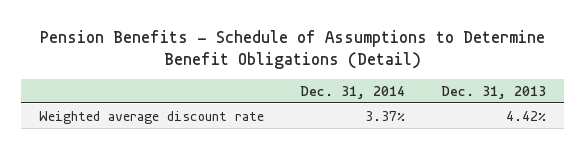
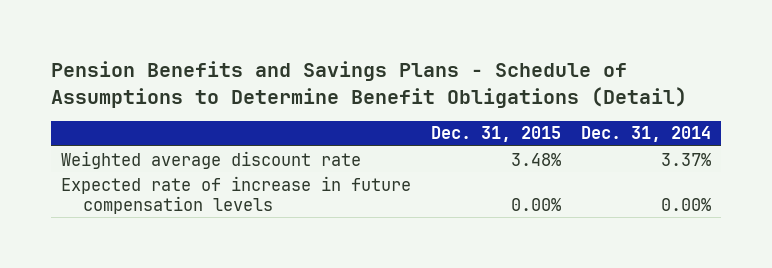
- Pension Benefits - Schedule of Assumptions to Determine Benefit Obligations (Detail)
+ Pension Benefits and Savings Plans - Schedule of Assumptions to Determine Benefit Obligations (Detail)
- | Dec. 31, 2014 | Dec. 31, 2013
+ | Dec. 31, 2015 | Dec. 31, 2014
+ Expected rate of increase in future compensation levels | 0.00% | 0.00%

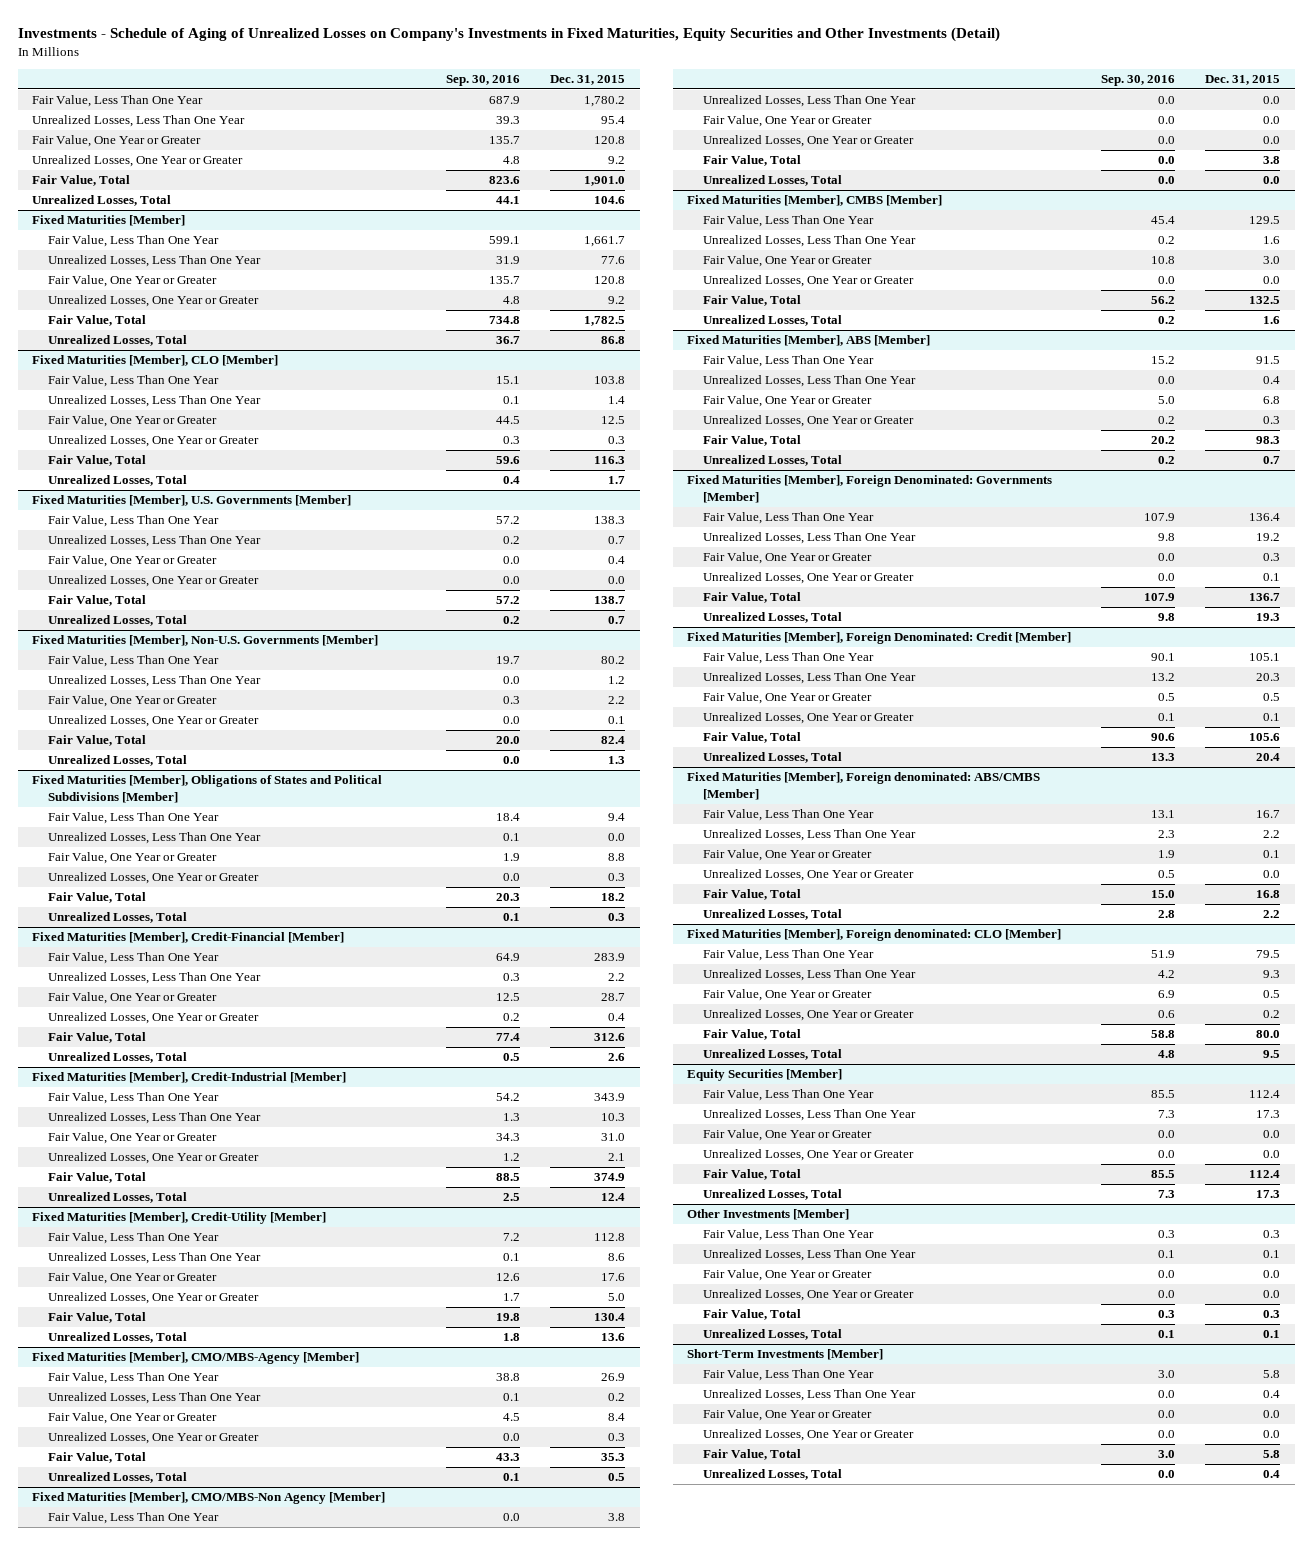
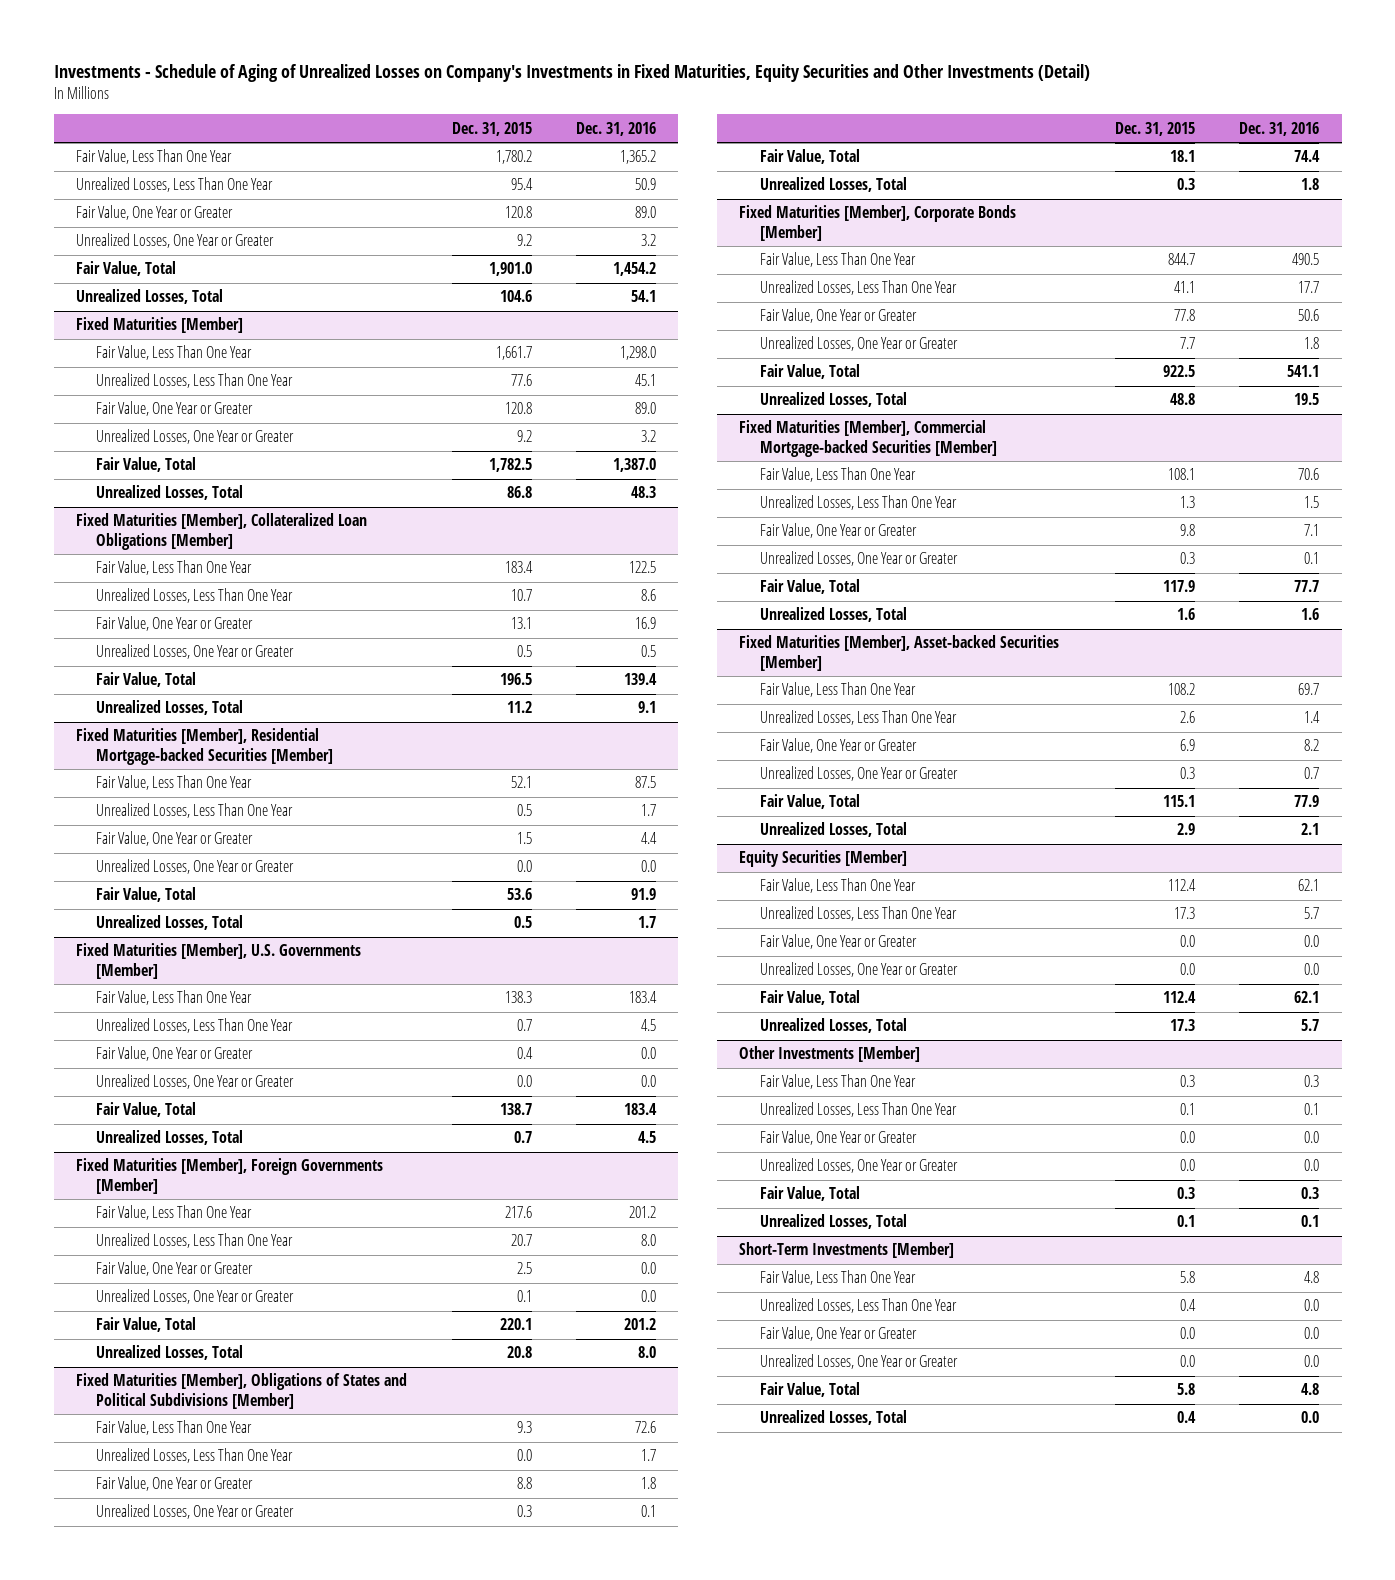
- | Sep. 30, 2016 | Dec. 31, 2015
+ | Dec. 31, 2015 | Dec. 31, 2016
- Fixed Maturities [Member], CLO [Member]
- Fair Value, Less Than One Year | 15.1 | 103.8
- Unrealized Losses, Less Than One Year | 0.1 | 1.4
- Fair Value, One Year or Greater | 44.5 | 12.5
- Unrealized Losses, One Year or Greater | 0.3 | 0.3
- Fair Value, Total | 59.6 | 116.3
- Unrealized Losses, Total | 0.4 | 1.7
+ Fixed Maturities [Member], Collateralized Loan Obligations [Member]
+ Fair Value, Less Than One Year | 183.4 | 122.5
+ Unrealized Losses, Less Than One Year | 10.7 | 8.6
+ Fair Value, One Year or Greater | 13.1 | 16.9
+ Unrealized Losses, One Year or Greater | 0.5 | 0.5
+ Fair Value, Total | 196.5 | 139.4
+ Unrealized Losses, Total | 11.2 | 9.1
+ Fixed Maturities [Member], Residential Mortgage-backed Securities [Member]
+ Fair Value, Less Than One Year | 52.1 | 87.5
+ Unrealized Losses, Less Than One Year | 0.5 | 1.7
+ Fair Value, One Year or Greater | 1.5 | 4.4
+ Unrealized Losses, One Year or Greater | 0.0 | 0.0
+ Fair Value, Total | 53.6 | 91.9
+ Unrealized Losses, Total | 0.5 | 1.7
- Fixed Maturities [Member], Non-U.S. Governments [Member]
- Fair Value, Less Than One Year | 19.7 | 80.2
- Unrealized Losses, Less Than One Year | 0.0 | 1.2
- Fair Value, One Year or Greater | 0.3 | 2.2
+ Fixed Maturities [Member], Foreign Governments [Member]
+ Fair Value, Less Than One Year | 217.6 | 201.2
+ Unrealized Losses, Less Than One Year | 20.7 | 8.0
+ Fair Value, One Year or Greater | 2.5 | 0.0
- Fair Value, Total | 20.0 | 82.4
- Unrealized Losses, Total | 0.0 | 1.3
+ Fair Value, Total | 220.1 | 201.2
+ Unrealized Losses, Total | 20.8 | 8.0
@ Fixed Maturities [Member], Obligations of States and Political Subdivisions [Member]
- Fair Value, Less Than One Year | 18.4 | 9.4
+ Fair Value, Less Than One Year | 9.3 | 72.6
- Fair Value, Total | 20.3 | 18.2
+ Fair Value, Total | 18.1 | 74.4
- Fixed Maturities [Member], Credit-Financial [Member]
- Fair Value, Less Than One Year | 64.9 | 283.9
- Unrealized Losses, Less Than One Year | 0.3 | 2.2
- Fair Value, One Year or Greater | 12.5 | 28.7
- Unrealized Losses, One Year or Greater | 0.2 | 0.4
- Fair Value, Total | 77.4 | 312.6
- Unrealized Losses, Total | 0.5 | 2.6
- Fixed Maturities [Member], Credit-Industrial [Member]
- Fair Value, Less Than One Year | 54.2 | 343.9
- Unrealized Losses, Less Than One Year | 1.3 | 10.3
- Fair Value, One Year or Greater | 34.3 | 31.0
- Unrealized Losses, One Year or Greater | 1.2 | 2.1
- Fair Value, Total | 88.5 | 374.9
- Unrealized Losses, Total | 2.5 | 12.4
- Fixed Maturities [Member], Credit-Utility [Member]
- Fair Value, Less Than One Year | 7.2 | 112.8
- Unrealized Losses, Less Than One Year | 0.1 | 8.6
- Fair Value, One Year or Greater | 12.6 | 17.6
- Unrealized Losses, One Year or Greater | 1.7 | 5.0
- Fair Value, Total | 19.8 | 130.4
- Unrealized Losses, Total | 1.8 | 13.6
- Fixed Maturities [Member], CMO/MBS-Agency [Member]
- Fair Value, Less Than One Year | 38.8 | 26.9
- Unrealized Losses, Less Than One Year | 0.1 | 0.2
- Fair Value, One Year or Greater | 4.5 | 8.4
+ Fixed Maturities [Member], Corporate Bonds [Member]
+ Fair Value, Less Than One Year | 844.7 | 490.5
+ Unrealized Losses, Less Than One Year | 41.1 | 17.7
+ Fair Value, One Year or Greater | 77.8 | 50.6
+ Unrealized Losses, One Year or Greater | 7.7 | 1.8
+ Fair Value, Total | 922.5 | 541.1
+ Unrealized Losses, Total | 48.8 | 19.5
+ Fixed Maturities [Member], Commercial Mortgage-backed Securities [Member]
+ Fair Value, Less Than One Year | 108.1 | 70.6
+ Unrealized Losses, Less Than One Year | 1.3 | 1.5
+ Fair Value, One Year or Greater | 9.8 | 7.1
- Fair Value, Total | 43.3 | 35.3
- Unrealized Losses, Total | 0.1 | 0.5
- Fixed Maturities [Member], CMO/MBS-Non Agency [Member]
- Fair Value, Less Than One Year | 0.0 | 3.8
- Unrealized Losses, Less Than One Year | 0.0 | 0.0
- Fair Value, One Year or Greater | 0.0 | 0.0
- Unrealized Losses, One Year or Greater | 0.0 | 0.0
- Fair Value, Total | 0.0 | 3.8
- Unrealized Losses, Total | 0.0 | 0.0
- Fixed Maturities [Member], CMBS [Member]
- Fair Value, Less Than One Year | 45.4 | 129.5
- Unrealized Losses, Less Than One Year | 0.2 | 1.6
- Fair Value, One Year or Greater | 10.8 | 3.0
- Unrealized Losses, One Year or Greater | 0.0 | 0.0
- Fair Value, Total | 56.2 | 132.5
+ Fair Value, Total | 117.9 | 77.7
- Fixed Maturities [Member], ABS [Member]
- Fair Value, Less Than One Year | 15.2 | 91.5
- Unrealized Losses, Less Than One Year | 0.0 | 0.4
- Fair Value, One Year or Greater | 5.0 | 6.8
+ Fixed Maturities [Member], Asset-backed Securities [Member]
+ Fair Value, Less Than One Year | 108.2 | 69.7
+ Unrealized Losses, Less Than One Year | 2.6 | 1.4
+ Fair Value, One Year or Greater | 6.9 | 8.2
- Fair Value, Total | 20.2 | 98.3
- Unrealized Losses, Total | 0.2 | 0.7
- Fixed Maturities [Member], Foreign Denominated: Governments [Member]
- Fair Value, Less Than One Year | 107.9 | 136.4
- Unrealized Losses, Less Than One Year | 9.8 | 19.2
- Fair Value, One Year or Greater | 0.0 | 0.3
- Unrealized Losses, One Year or Greater | 0.0 | 0.1
- Fair Value, Total | 107.9 | 136.7
- Unrealized Losses, Total | 9.8 | 19.3
- Fixed Maturities [Member], Foreign Denominated: Credit [Member]
- Fair Value, Less Than One Year | 90.1 | 105.1
- Unrealized Losses, Less Than One Year | 13.2 | 20.3
- Fair Value, One Year or Greater | 0.5 | 0.5
- Unrealized Losses, One Year or Greater | 0.1 | 0.1
- Fair Value, Total | 90.6 | 105.6
- Unrealized Losses, Total | 13.3 | 20.4
- Fixed Maturities [Member], Foreign denominated: ABS/CMBS [Member]
- Fair Value, Less Than One Year | 13.1 | 16.7
- Unrealized Losses, Less Than One Year | 2.3 | 2.2
- Fair Value, One Year or Greater | 1.9 | 0.1
- Unrealized Losses, One Year or Greater | 0.5 | 0.0
- Fair Value, Total | 15.0 | 16.8
- Unrealized Losses, Total | 2.8 | 2.2
- Fixed Maturities [Member], Foreign denominated: CLO [Member]
- Fair Value, Less Than One Year | 51.9 | 79.5
- Unrealized Losses, Less Than One Year | 4.2 | 9.3
- Fair Value, One Year or Greater | 6.9 | 0.5
- Unrealized Losses, One Year or Greater | 0.6 | 0.2
- Fair Value, Total | 58.8 | 80.0
- Unrealized Losses, Total | 4.8 | 9.5
+ Fair Value, Total | 115.1 | 77.9
+ Unrealized Losses, Total | 2.9 | 2.1

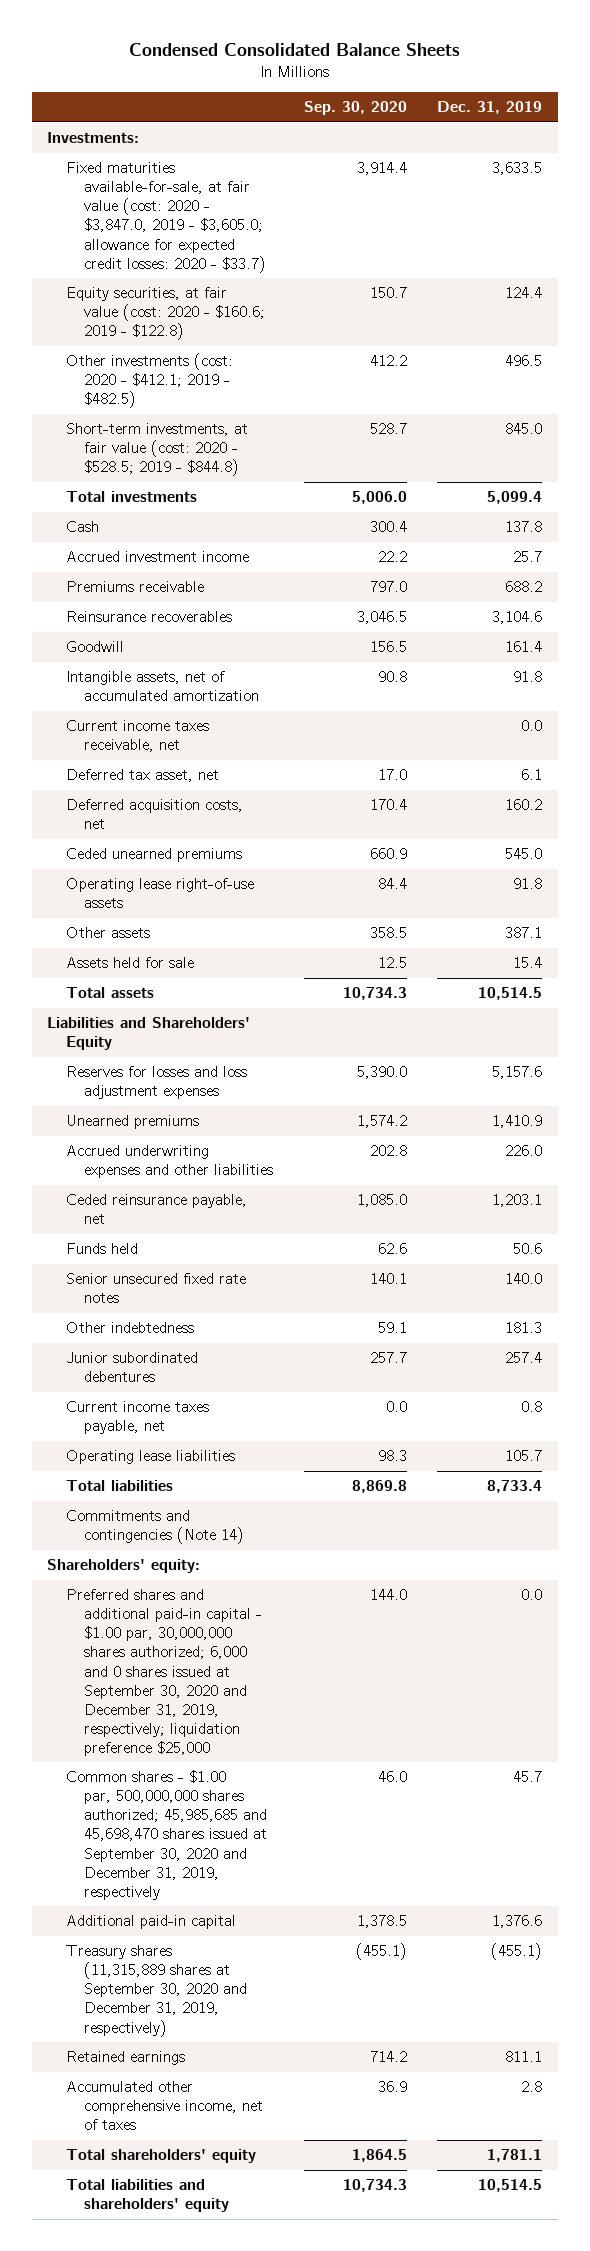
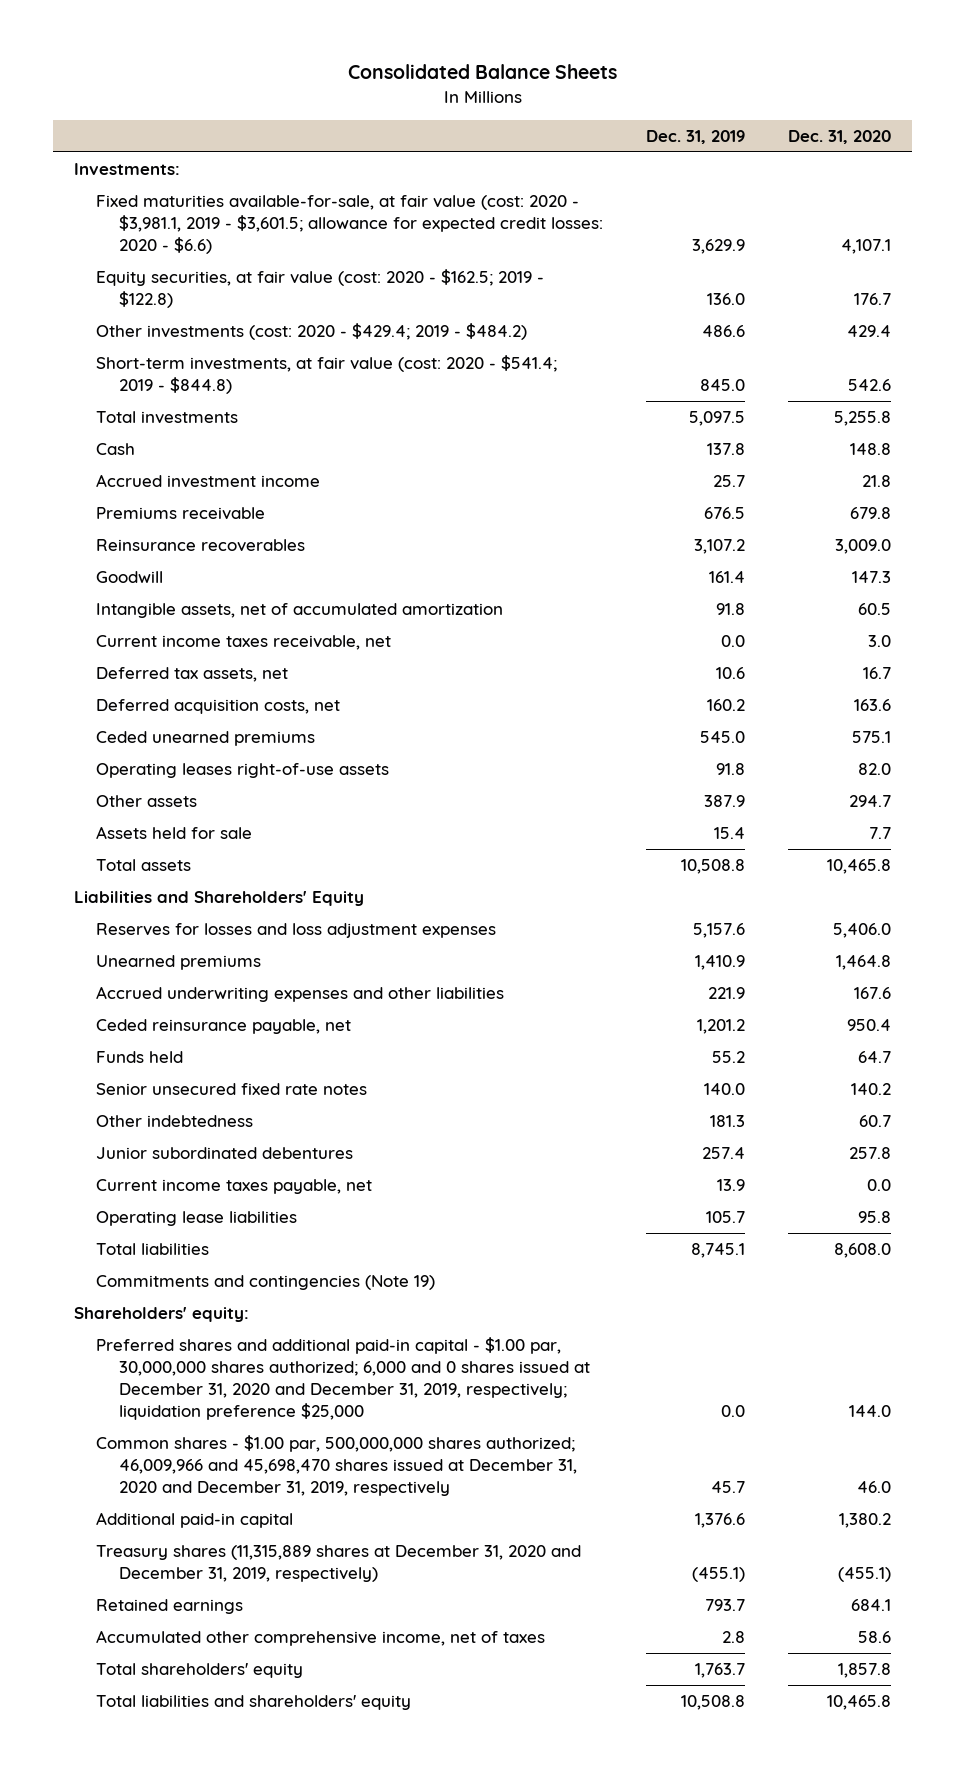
- Condensed Consolidated Balance Sheets
+ Consolidated Balance Sheets
- | Sep. 30, 2020 | Dec. 31, 2019
+ | Dec. 31, 2019 | Dec. 31, 2020
- Fixed maturities available-for-sale, at fair value (cost: 2020 - $3,847.0, 2019 - $3,605.0; allowance for expected credit losses: 2020 - $33.7) | 3,914.4 | 3,633.5
- Equity securities, at fair value (cost: 2020 - $160.6; 2019 - $122.8) | 150.7 | 124.4
- Other investments (cost: 2020 - $412.1; 2019 - $482.5) | 412.2 | 496.5
- Short-term investments, at fair value (cost: 2020 - $528.5; 2019 - $844.8) | 528.7 | 845.0
- Total investments | 5,006.0 | 5,099.4
+ Fixed maturities available-for-sale, at fair value (cost: 2020 - $3,981.1, 2019 - $3,601.5; allowance for expected credit losses: 2020 - $6.6) | 3,629.9 | 4,107.1
+ Equity securities, at fair value (cost: 2020 - $162.5; 2019 - $122.8) | 136.0 | 176.7
+ Other investments (cost: 2020 - $429.4; 2019 - $484.2) | 486.6 | 429.4
+ Short-term investments, at fair value (cost: 2020 - $541.4; 2019 - $844.8) | 845.0 | 542.6
+ Total investments | 5,097.5 | 5,255.8
- Premiums receivable | 797.0 | 688.2
- Reinsurance recoverables | 3,046.5 | 3,104.6
+ Premiums receivable | 676.5 | 679.8
+ Reinsurance recoverables | 3,107.2 | 3,009.0
- Deferred tax asset, net | 17.0 | 6.1
+ Deferred tax assets, net | 10.6 | 16.7
- Operating lease right-of-use assets | 84.4 | 91.8
- Other assets | 358.5 | 387.1
+ Operating leases right-of-use assets | 91.8 | 82.0
+ Other assets | 387.9 | 294.7
- Total assets | 10,734.3 | 10,514.5
+ Total assets | 10,508.8 | 10,465.8
- Accrued underwriting expenses and other liabilities | 202.8 | 226.0
- Ceded reinsurance payable, net | 1,085.0 | 1,203.1
- Funds held | 62.6 | 50.6
+ Accrued underwriting expenses and other liabilities | 221.9 | 167.6
+ Ceded reinsurance payable, net | 1,201.2 | 950.4
+ Funds held | 55.2 | 64.7
- Current income taxes payable, net | 0.0 | 0.8
+ Current income taxes payable, net | 13.9 | 0.0
- Total liabilities | 8,869.8 | 8,733.4
- Commitments and contingencies (Note 14)
+ Total liabilities | 8,745.1 | 8,608.0
+ Commitments and contingencies (Note 19)
- Preferred shares and additional paid-in capital - $1.00 par, 30,000,000 shares authorized; 6,000 and 0 shares issued at September 30, 2020 and December 31, 2019, respectively; liquidation preference $25,000 | 144.0 | 0.0
- Common shares - $1.00 par, 500,000,000 shares authorized; 45,985,685 and 45,698,470 shares issued at September 30, 2020 and December 31, 2019, respectively | 46.0 | 45.7
+ Preferred shares and additional paid-in capital - $1.00 par, 30,000,000 shares authorized; 6,000 and 0 shares issued at December 31, 2020 and December 31, 2019, respectively; liquidation preference $25,000 | 0.0 | 144.0
+ Common shares - $1.00 par, 500,000,000 shares authorized; 46,009,966 and 45,698,470 shares issued at December 31, 2020 and December 31, 2019, respectively | 45.7 | 46.0
- Treasury shares (11,315,889 shares at September 30, 2020 and December 31, 2019, respectively) | (455.1) | (455.1)
- Retained earnings | 714.2 | 811.1
+ Treasury shares (11,315,889 shares at December 31, 2020 and December 31, 2019, respectively) | (455.1) | (455.1)
+ Retained earnings | 793.7 | 684.1
- Total shareholders' equity | 1,864.5 | 1,781.1
- Total liabilities and shareholders' equity | 10,734.3 | 10,514.5
+ Total shareholders' equity | 1,763.7 | 1,857.8
+ Total liabilities and shareholders' equity | 10,508.8 | 10,465.8

